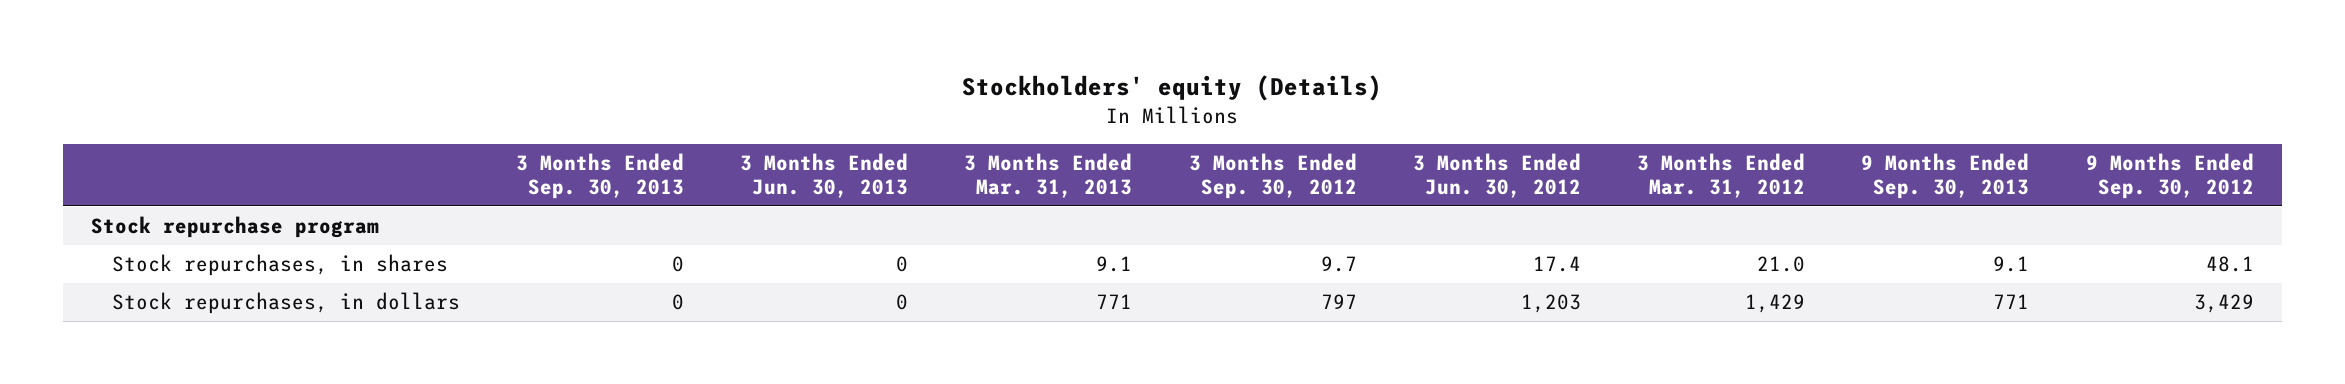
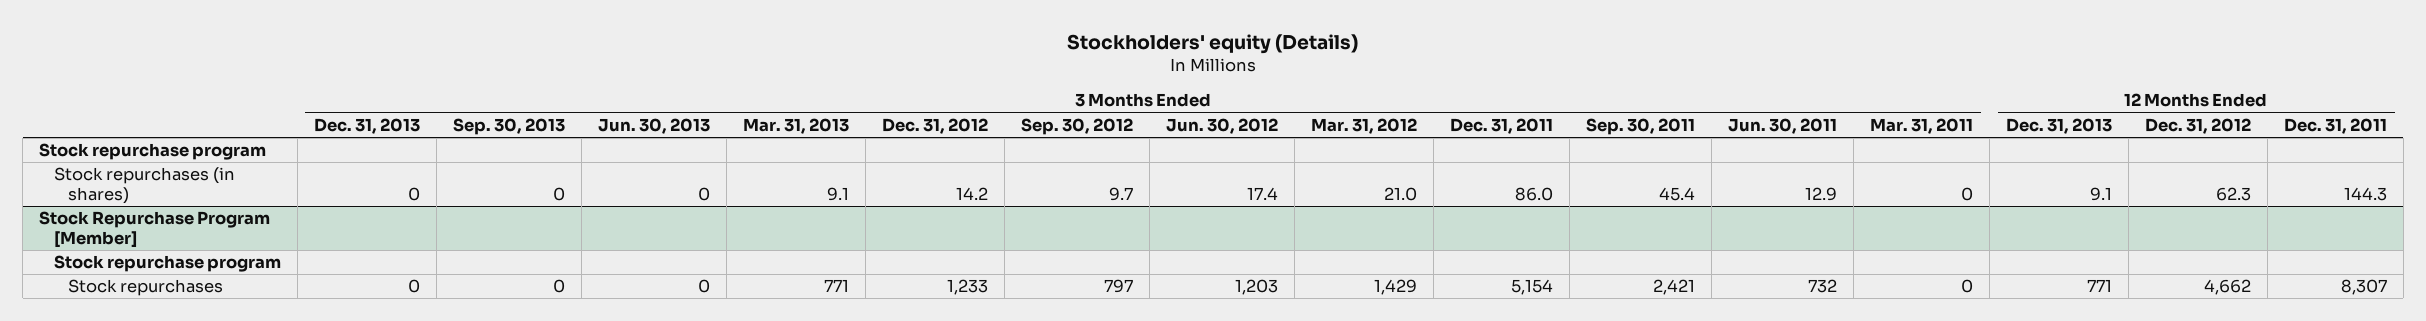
- | 3 Months Ended Sep. 30, 2013 | 3 Months Ended Jun. 30, 2013 | 3 Months Ended Mar. 31, 2013 | 3 Months Ended Sep. 30, 2012 | 3 Months Ended Jun. 30, 2012 | 3 Months Ended Mar. 31, 2012 | 9 Months Ended Sep. 30, 2013 | 9 Months Ended Sep. 30, 2012
+ | 3 Months Ended Dec. 31, 2013 | 3 Months Ended Sep. 30, 2013 | 3 Months Ended Jun. 30, 2013 | 3 Months Ended Mar. 31, 2013 | 3 Months Ended Dec. 31, 2012 | 3 Months Ended Sep. 30, 2012 | 3 Months Ended Jun. 30, 2012 | 3 Months Ended Mar. 31, 2012 | 3 Months Ended Dec. 31, 2011 | 3 Months Ended Sep. 30, 2011 | 3 Months Ended Jun. 30, 2011 | 3 Months Ended Mar. 31, 2011 | 12 Months Ended Dec. 31, 2013 | 12 Months Ended Dec. 31, 2012 | 12 Months Ended Dec. 31, 2011
- Stock repurchases, in shares | 0 | 0 | 9.1 | 9.7 | 17.4 | 21.0 | 9.1 | 48.1
- Stock repurchases, in dollars | 0 | 0 | 771 | 797 | 1,203 | 1,429 | 771 | 3,429
+ Stock repurchases (in shares) | 0 | 0 | 0 | 9.1 | 14.2 | 9.7 | 17.4 | 21.0 | 86.0 | 45.4 | 12.9 | 0 | 9.1 | 62.3 | 144.3
+ Stock Repurchase Program [Member]
+ Stock repurchase program
+ Stock repurchases | 0 | 0 | 0 | 771 | 1,233 | 797 | 1,203 | 1,429 | 5,154 | 2,421 | 732 | 0 | 771 | 4,662 | 8,307

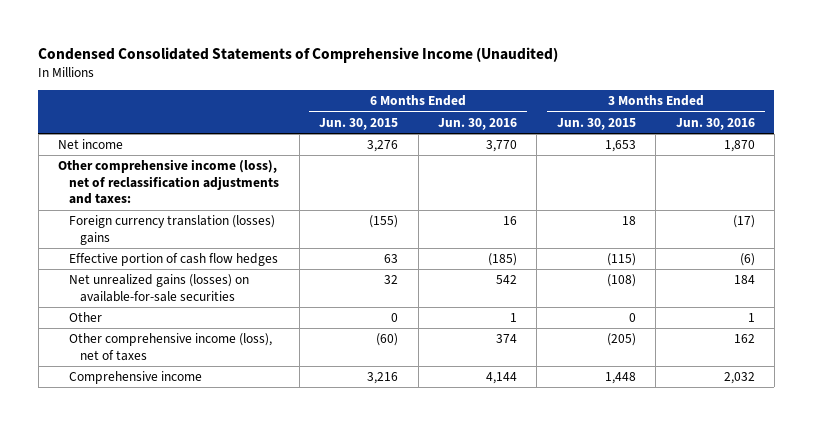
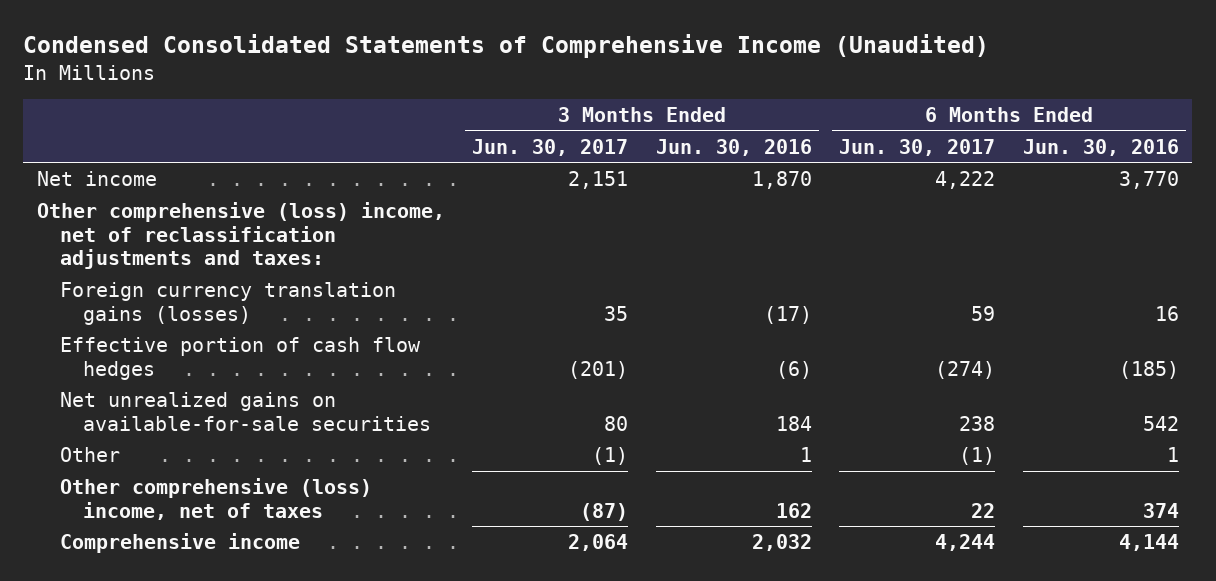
- | 6 Months Ended Jun. 30, 2015 | 6 Months Ended Jun. 30, 2016 | 3 Months Ended Jun. 30, 2015 | 3 Months Ended Jun. 30, 2016
+ | 3 Months Ended Jun. 30, 2017 | 3 Months Ended Jun. 30, 2016 | 6 Months Ended Jun. 30, 2017 | 6 Months Ended Jun. 30, 2016
- Other comprehensive income (loss), net of reclassification adjustments and taxes:
- Foreign currency translation (losses) gains | (155) | 16 | 18 | (17)
+ Other comprehensive (loss) income, net of reclassification adjustments and taxes:
+ Foreign currency translation gains (losses) | 35 | (17) | 59 | 16
- Net unrealized gains (losses) on available-for-sale securities | 32 | 542 | (108) | 184
+ Net unrealized gains on available-for-sale securities | 80 | 184 | 238 | 542
- Other comprehensive income (loss), net of taxes | (60) | 374 | (205) | 162
+ Other comprehensive (loss) income, net of taxes | (87) | 162 | 22 | 374

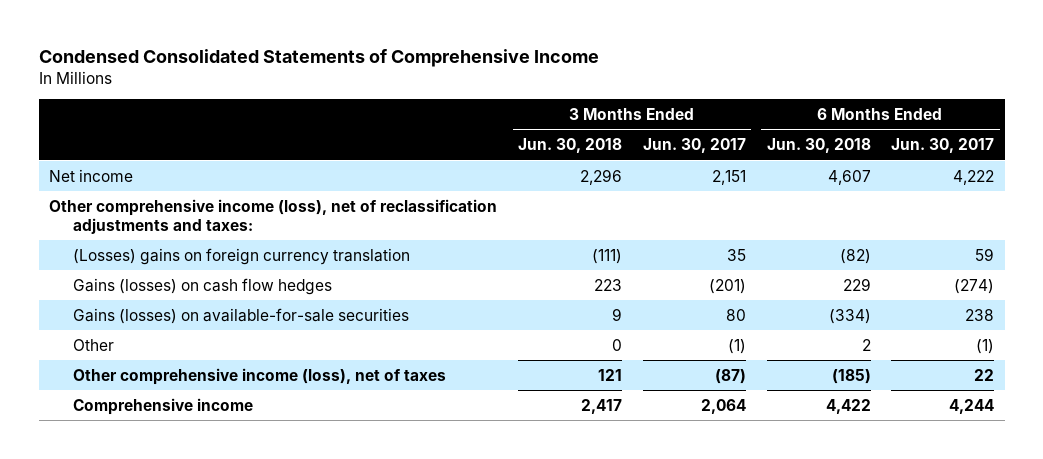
- Condensed Consolidated Statements of Comprehensive Income (Unaudited)
+ Condensed Consolidated Statements of Comprehensive Income
- | 3 Months Ended Jun. 30, 2017 | 3 Months Ended Jun. 30, 2016 | 6 Months Ended Jun. 30, 2017 | 6 Months Ended Jun. 30, 2016
+ | 3 Months Ended Jun. 30, 2018 | 3 Months Ended Jun. 30, 2017 | 6 Months Ended Jun. 30, 2018 | 6 Months Ended Jun. 30, 2017
- Other comprehensive (loss) income, net of reclassification adjustments and taxes:
- Foreign currency translation gains (losses) | 35 | (17) | 59 | 16
- Effective portion of cash flow hedges | (201) | (6) | (274) | (185)
- Net unrealized gains on available-for-sale securities | 80 | 184 | 238 | 542
+ Other comprehensive income (loss), net of reclassification adjustments and taxes:
+ (Losses) gains on foreign currency translation | (111) | 35 | (82) | 59
+ Gains (losses) on cash flow hedges | 223 | (201) | 229 | (274)
+ Gains (losses) on available-for-sale securities | 9 | 80 | (334) | 238
- Other comprehensive (loss) income, net of taxes | (87) | 162 | 22 | 374
+ Other comprehensive income (loss), net of taxes | 121 | (87) | (185) | 22

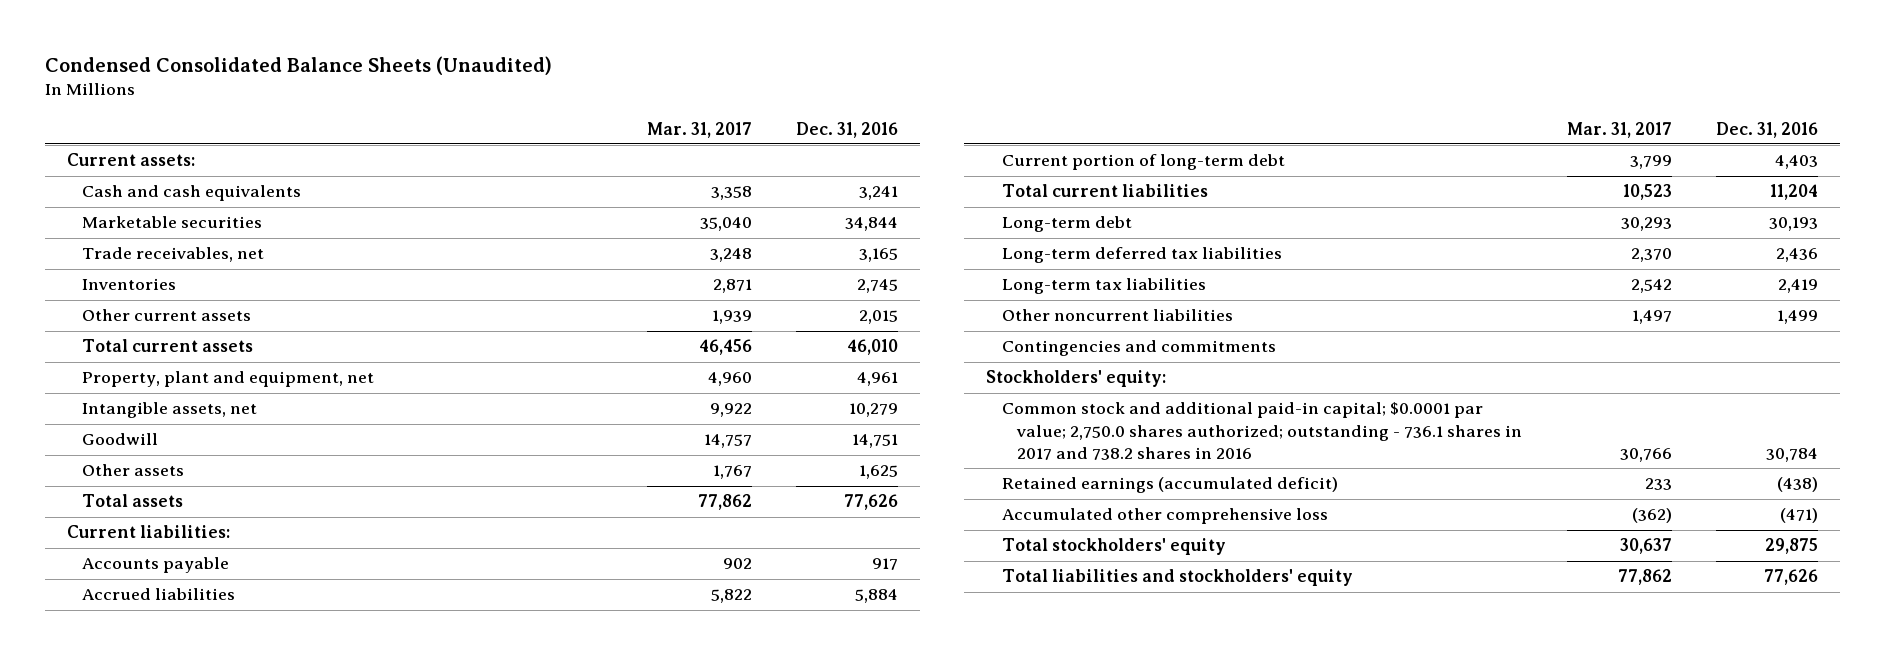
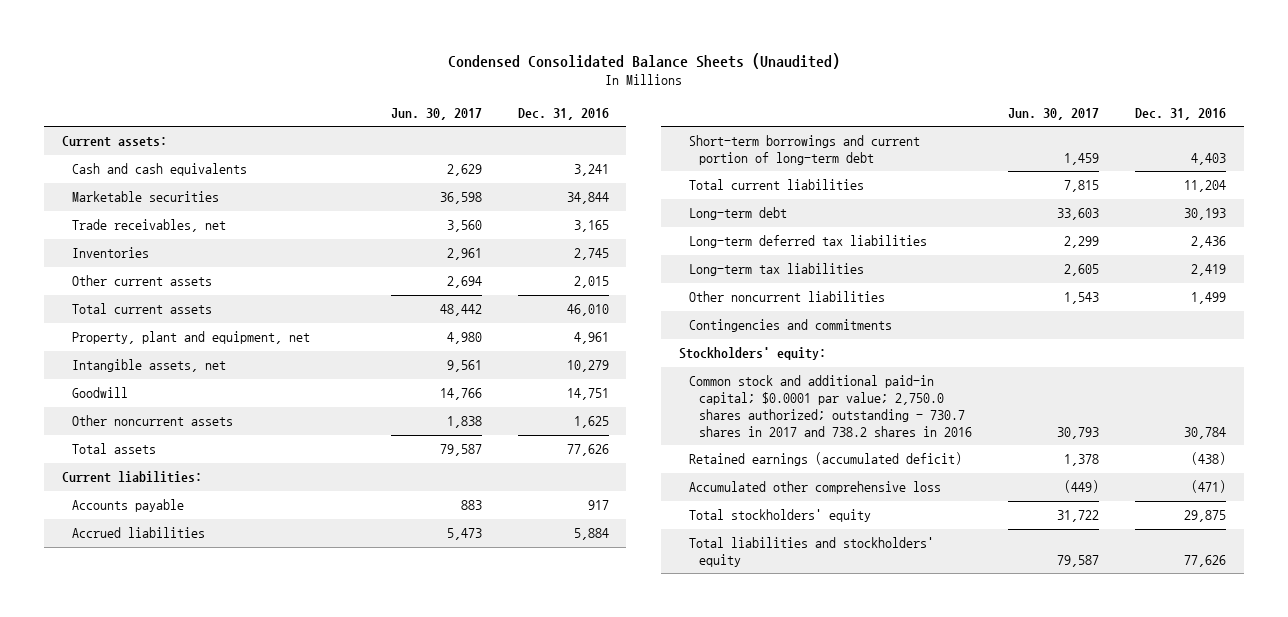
- | Mar. 31, 2017 | Dec. 31, 2016
+ | Jun. 30, 2017 | Dec. 31, 2016
- Other assets | 1,767 | 1,625
+ Other noncurrent assets | 1,838 | 1,625
- Current portion of long-term debt | 3,799 | 4,403
+ Short-term borrowings and current portion of long-term debt | 1,459 | 4,403
- Common stock and additional paid-in capital; $0.0001 par value; 2,750.0 shares authorized; outstanding - 736.1 shares in 2017 and 738.2 shares in 2016 | 30,766 | 30,784
+ Common stock and additional paid-in capital; $0.0001 par value; 2,750.0 shares authorized; outstanding - 730.7 shares in 2017 and 738.2 shares in 2016 | 30,793 | 30,784

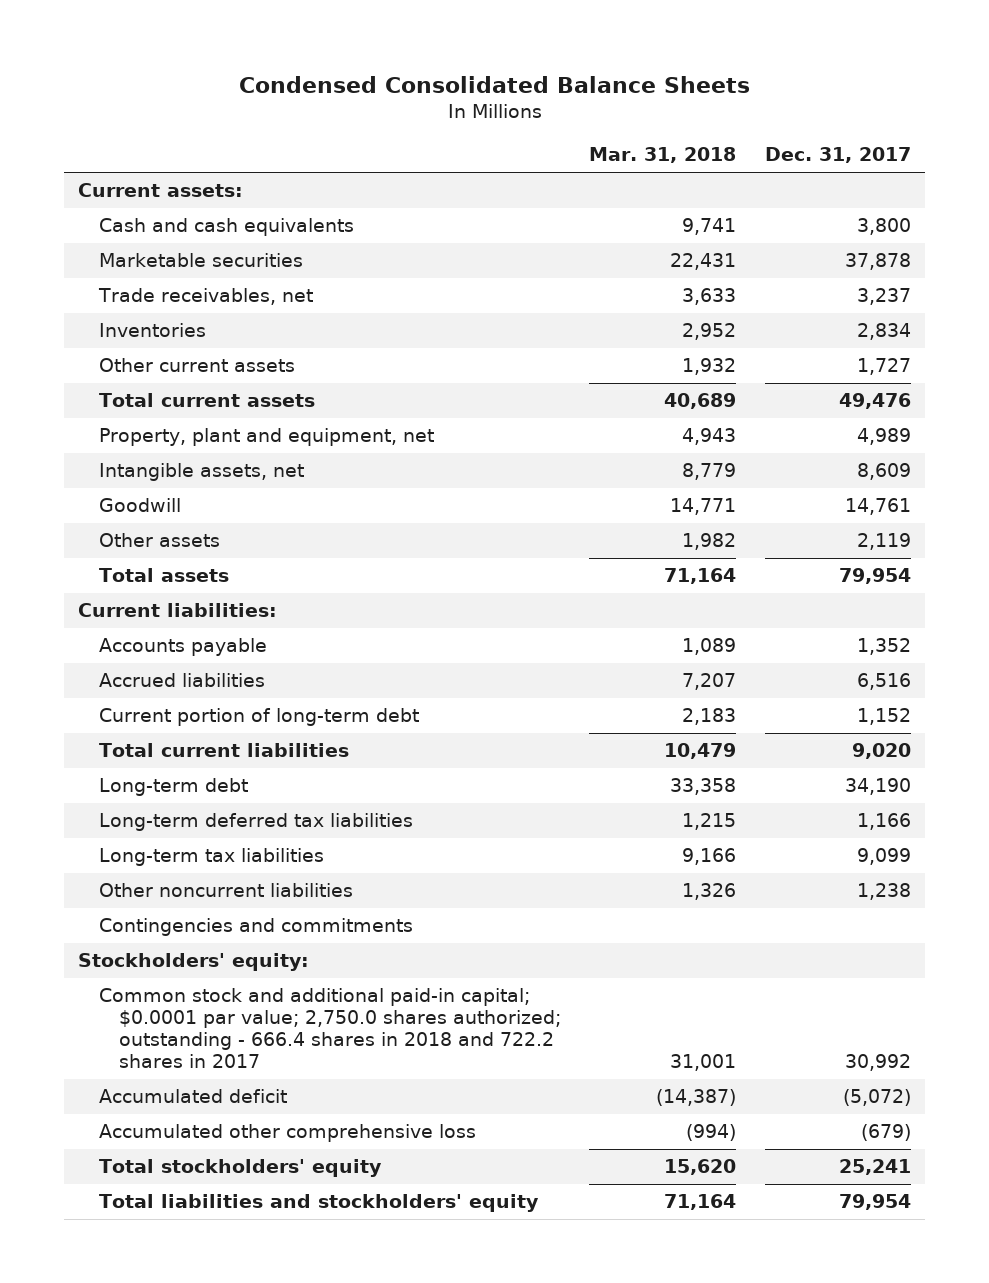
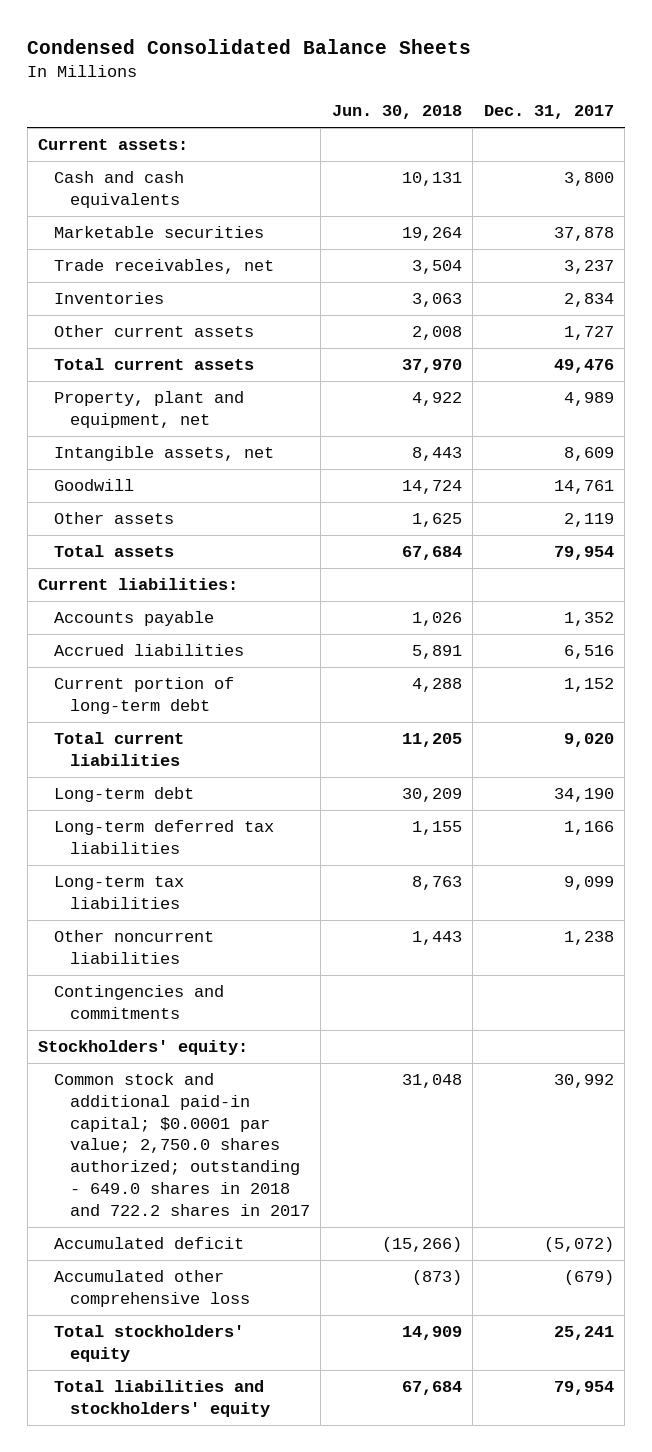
- | Mar. 31, 2018 | Dec. 31, 2017
+ | Jun. 30, 2018 | Dec. 31, 2017
- Common stock and additional paid-in capital; $0.0001 par value; 2,750.0 shares authorized; outstanding - 666.4 shares in 2018 and 722.2 shares in 2017 | 31,001 | 30,992
+ Common stock and additional paid-in capital; $0.0001 par value; 2,750.0 shares authorized; outstanding - 649.0 shares in 2018 and 722.2 shares in 2017 | 31,048 | 30,992

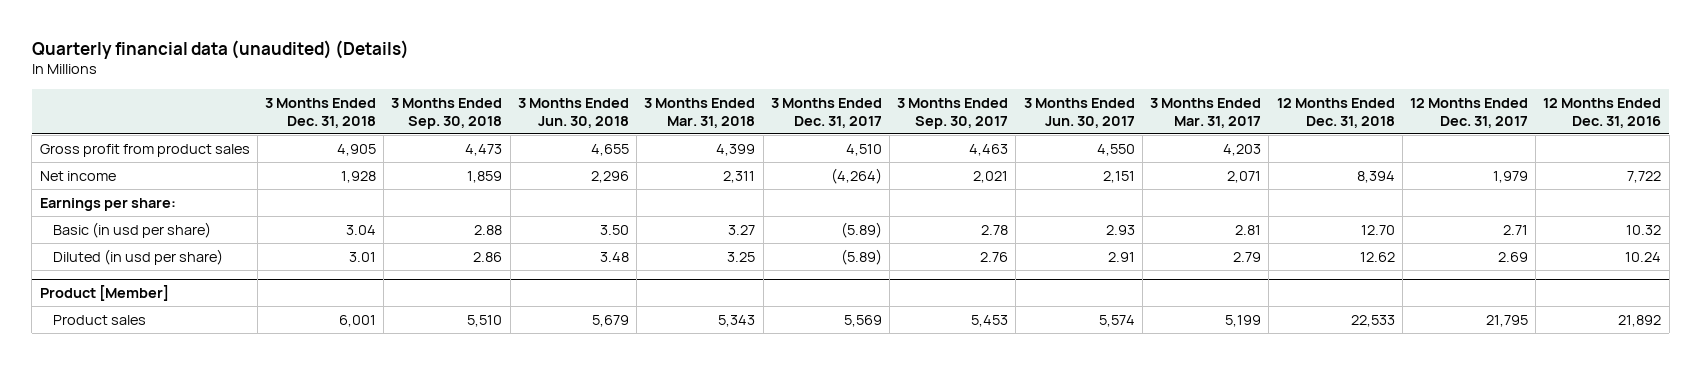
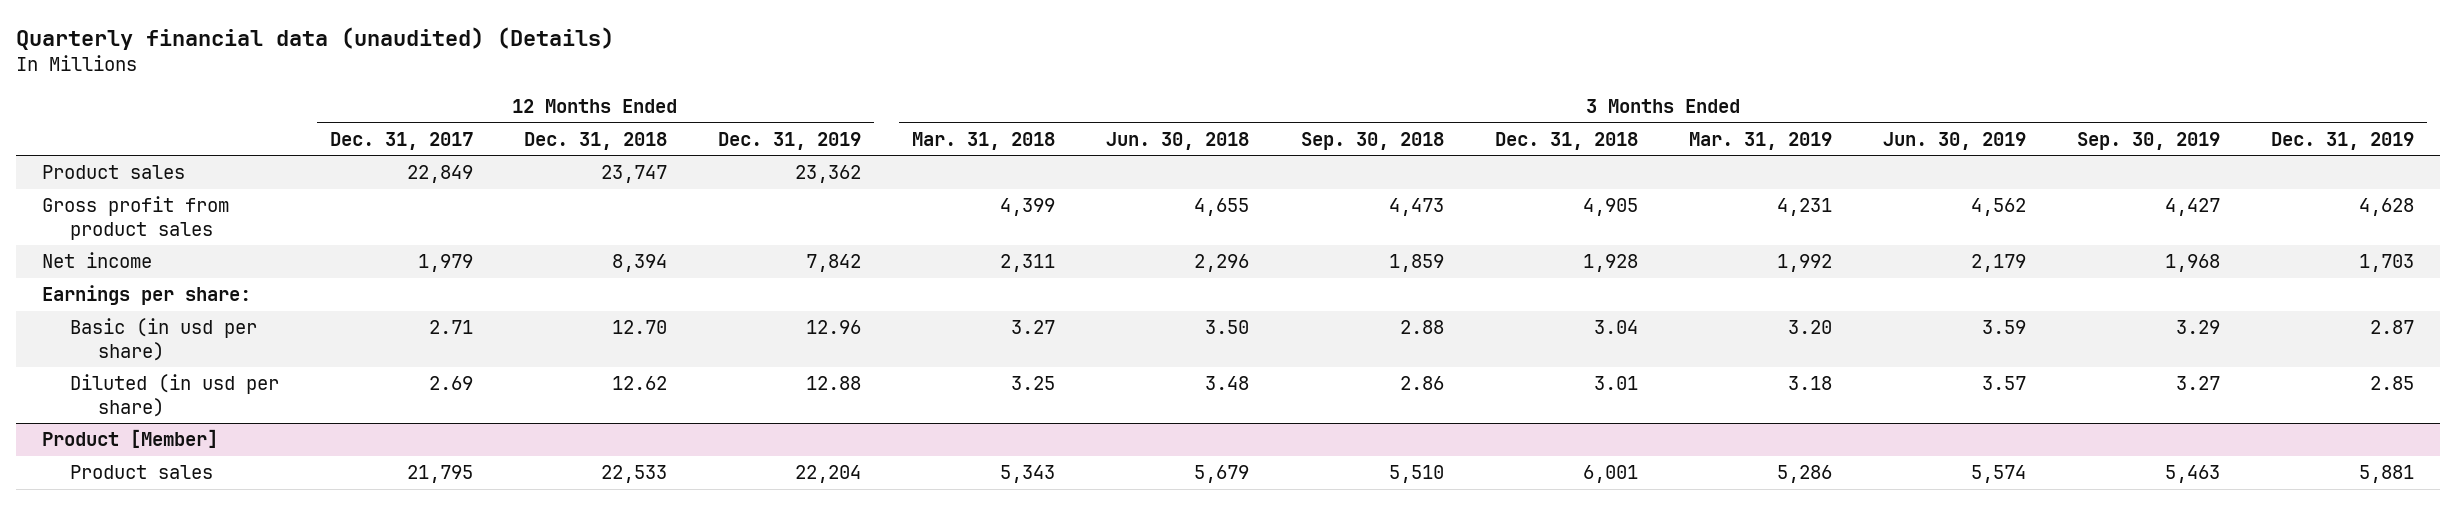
- | 3 Months Ended Dec. 31, 2018 | 3 Months Ended Sep. 30, 2018 | 3 Months Ended Jun. 30, 2018 | 3 Months Ended Mar. 31, 2018 | 3 Months Ended Dec. 31, 2017 | 3 Months Ended Sep. 30, 2017 | 3 Months Ended Jun. 30, 2017 | 3 Months Ended Mar. 31, 2017 | 12 Months Ended Dec. 31, 2018 | 12 Months Ended Dec. 31, 2017 | 12 Months Ended Dec. 31, 2016
+ | 12 Months Ended Dec. 31, 2017 | 12 Months Ended Dec. 31, 2018 | 12 Months Ended Dec. 31, 2019 | 3 Months Ended Mar. 31, 2018 | 3 Months Ended Jun. 30, 2018 | 3 Months Ended Sep. 30, 2018 | 3 Months Ended Dec. 31, 2018 | 3 Months Ended Mar. 31, 2019 | 3 Months Ended Jun. 30, 2019 | 3 Months Ended Sep. 30, 2019 | 3 Months Ended Dec. 31, 2019
+ Product sales | 22,849 | 23,747 | 23,362 | | | | | | | |

